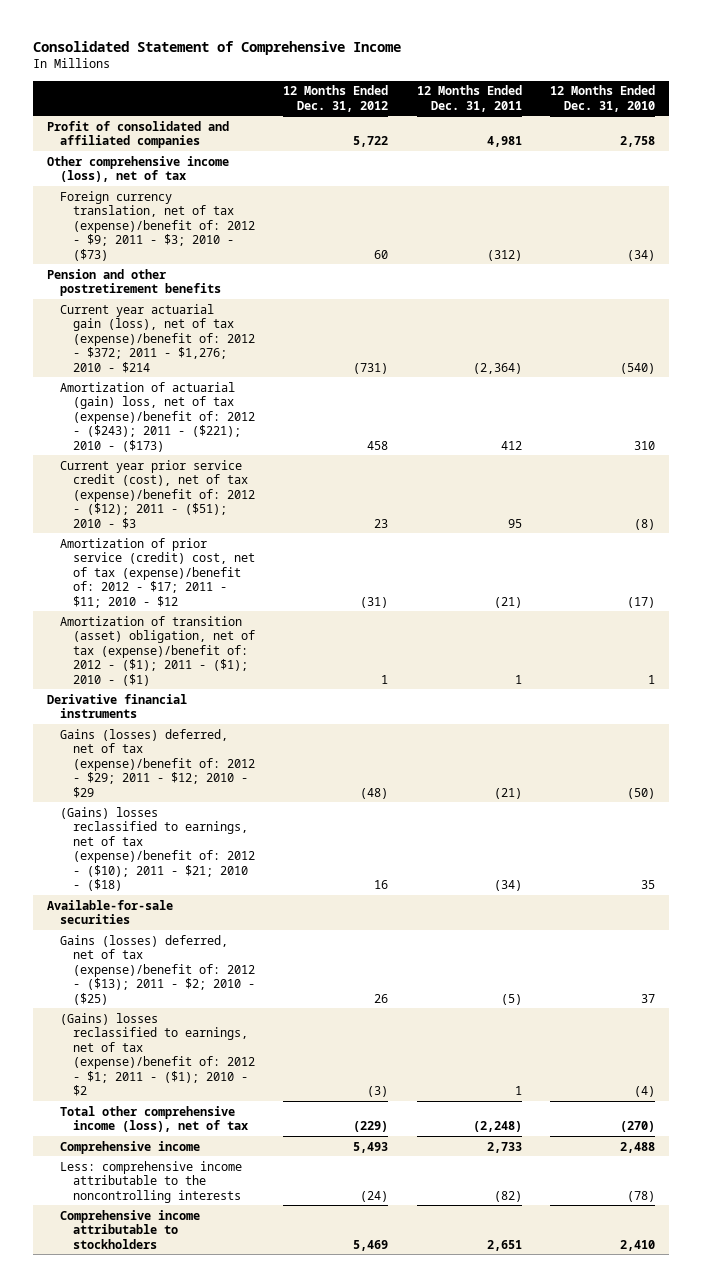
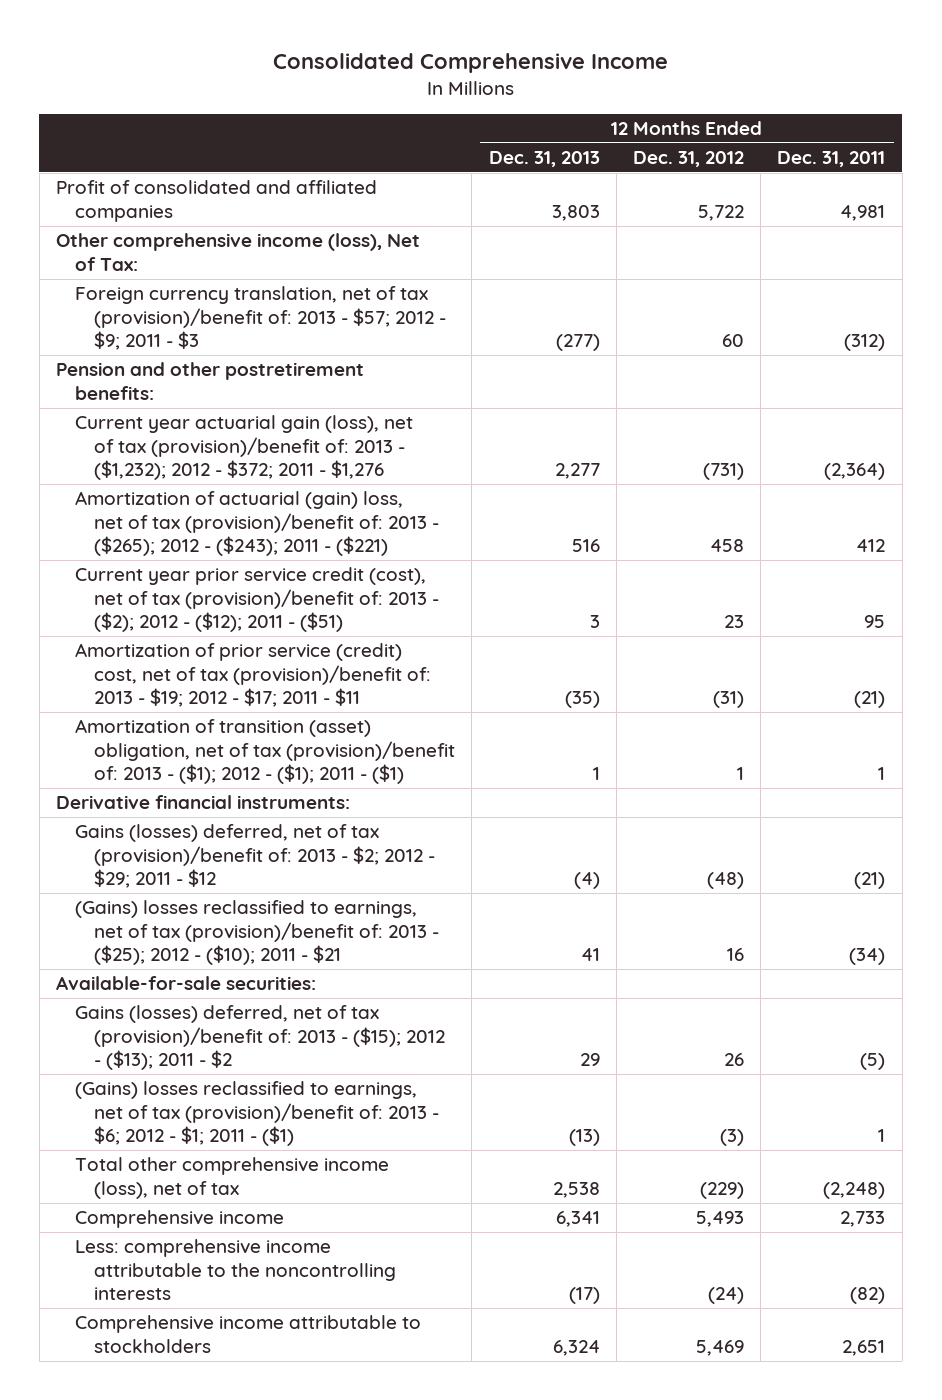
- Consolidated Statement of Comprehensive Income
+ Consolidated Comprehensive Income
- | 12 Months Ended Dec. 31, 2012 | 12 Months Ended Dec. 31, 2011 | 12 Months Ended Dec. 31, 2010
+ | 12 Months Ended Dec. 31, 2013 | 12 Months Ended Dec. 31, 2012 | 12 Months Ended Dec. 31, 2011
- Other comprehensive income (loss), net of tax
- Foreign currency translation, net of tax (expense)/benefit of: 2012 - $9; 2011 - $3; 2010 - ($73) | 60 | (312) | (34)
- Pension and other postretirement benefits
- Current year actuarial gain (loss), net of tax (expense)/benefit of: 2012 - $372; 2011 - $1,276; 2010 - $214 | (731) | (2,364) | (540)
- Amortization of actuarial (gain) loss, net of tax (expense)/benefit of: 2012 - ($243); 2011 - ($221); 2010 - ($173) | 458 | 412 | 310
- Current year prior service credit (cost), net of tax (expense)/benefit of: 2012 - ($12); 2011 - ($51); 2010 - $3 | 23 | 95 | (8)
- Amortization of prior service (credit) cost, net of tax (expense)/benefit of: 2012 - $17; 2011 - $11; 2010 - $12 | (31) | (21) | (17)
- Amortization of transition (asset) obligation, net of tax (expense)/benefit of: 2012 - ($1); 2011 - ($1); 2010 - ($1) | 1 | 1 | 1
- Derivative financial instruments
- Gains (losses) deferred, net of tax (expense)/benefit of: 2012 - $29; 2011 - $12; 2010 - $29 | (48) | (21) | (50)
- (Gains) losses reclassified to earnings, net of tax (expense)/benefit of: 2012 - ($10); 2011 - $21; 2010 - ($18) | 16 | (34) | 35
- Available-for-sale securities
- Gains (losses) deferred, net of tax (expense)/benefit of: 2012 - ($13); 2011 - $2; 2010 - ($25) | 26 | (5) | 37
- (Gains) losses reclassified to earnings, net of tax (expense)/benefit of: 2012 - $1; 2011 - ($1); 2010 - $2 | (3) | 1 | (4)
+ Other comprehensive income (loss), Net of Tax:
+ Foreign currency translation, net of tax (provision)/benefit of: 2013 - $57; 2012 - $9; 2011 - $3 | (277) | 60 | (312)
+ Pension and other postretirement benefits:
+ Current year actuarial gain (loss), net of tax (provision)/benefit of: 2013 - ($1,232); 2012 - $372; 2011 - $1,276 | 2,277 | (731) | (2,364)
+ Amortization of actuarial (gain) loss, net of tax (provision)/benefit of: 2013 - ($265); 2012 - ($243); 2011 - ($221) | 516 | 458 | 412
+ Current year prior service credit (cost), net of tax (provision)/benefit of: 2013 - ($2); 2012 - ($12); 2011 - ($51) | 3 | 23 | 95
+ Amortization of prior service (credit) cost, net of tax (provision)/benefit of: 2013 - $19; 2012 - $17; 2011 - $11 | (35) | (31) | (21)
+ Amortization of transition (asset) obligation, net of tax (provision)/benefit of: 2013 - ($1); 2012 - ($1); 2011 - ($1) | 1 | 1 | 1
+ Derivative financial instruments:
+ Gains (losses) deferred, net of tax (provision)/benefit of: 2013 - $2; 2012 - $29; 2011 - $12 | (4) | (48) | (21)
+ (Gains) losses reclassified to earnings, net of tax (provision)/benefit of: 2013 - ($25); 2012 - ($10); 2011 - $21 | 41 | 16 | (34)
+ Available-for-sale securities:
+ Gains (losses) deferred, net of tax (provision)/benefit of: 2013 - ($15); 2012 - ($13); 2011 - $2 | 29 | 26 | (5)
+ (Gains) losses reclassified to earnings, net of tax (provision)/benefit of: 2013 - $6; 2012 - $1; 2011 - ($1) | (13) | (3) | 1

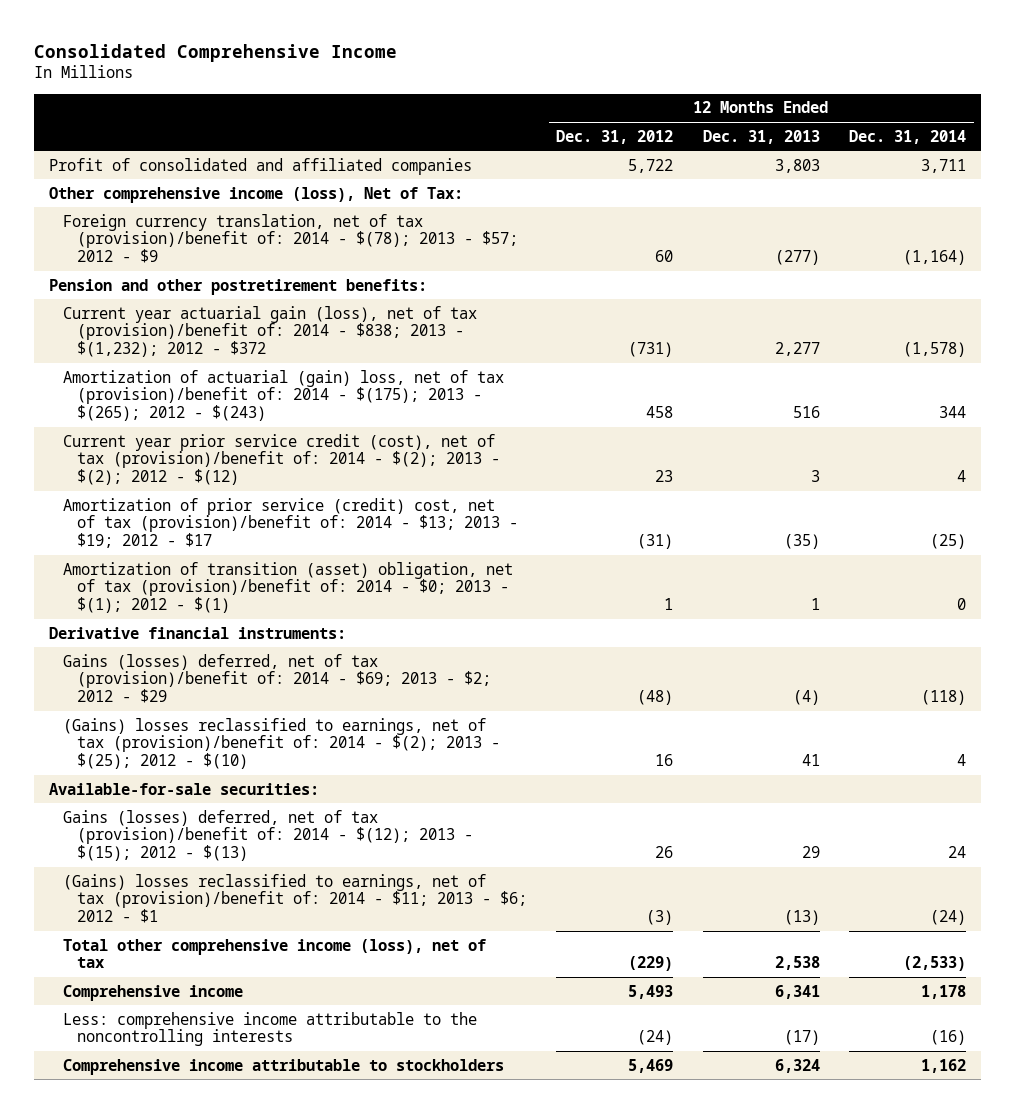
- | 12 Months Ended Dec. 31, 2013 | 12 Months Ended Dec. 31, 2012 | 12 Months Ended Dec. 31, 2011
+ | 12 Months Ended Dec. 31, 2012 | 12 Months Ended Dec. 31, 2013 | 12 Months Ended Dec. 31, 2014
- Foreign currency translation, net of tax (provision)/benefit of: 2013 - $57; 2012 - $9; 2011 - $3 | (277) | 60 | (312)
+ Foreign currency translation, net of tax (provision)/benefit of: 2014 - $(78); 2013 - $57; 2012 - $9 | 60 | (277) | (1,164)
- Current year actuarial gain (loss), net of tax (provision)/benefit of: 2013 - ($1,232); 2012 - $372; 2011 - $1,276 | 2,277 | (731) | (2,364)
- Amortization of actuarial (gain) loss, net of tax (provision)/benefit of: 2013 - ($265); 2012 - ($243); 2011 - ($221) | 516 | 458 | 412
- Current year prior service credit (cost), net of tax (provision)/benefit of: 2013 - ($2); 2012 - ($12); 2011 - ($51) | 3 | 23 | 95
- Amortization of prior service (credit) cost, net of tax (provision)/benefit of: 2013 - $19; 2012 - $17; 2011 - $11 | (35) | (31) | (21)
- Amortization of transition (asset) obligation, net of tax (provision)/benefit of: 2013 - ($1); 2012 - ($1); 2011 - ($1) | 1 | 1 | 1
+ Current year actuarial gain (loss), net of tax (provision)/benefit of: 2014 - $838; 2013 - $(1,232); 2012 - $372 | (731) | 2,277 | (1,578)
+ Amortization of actuarial (gain) loss, net of tax (provision)/benefit of: 2014 - $(175); 2013 - $(265); 2012 - $(243) | 458 | 516 | 344
+ Current year prior service credit (cost), net of tax (provision)/benefit of: 2014 - $(2); 2013 - $(2); 2012 - $(12) | 23 | 3 | 4
+ Amortization of prior service (credit) cost, net of tax (provision)/benefit of: 2014 - $13; 2013 - $19; 2012 - $17 | (31) | (35) | (25)
+ Amortization of transition (asset) obligation, net of tax (provision)/benefit of: 2014 - $0; 2013 - $(1); 2012 - $(1) | 1 | 1 | 0
- Gains (losses) deferred, net of tax (provision)/benefit of: 2013 - $2; 2012 - $29; 2011 - $12 | (4) | (48) | (21)
- (Gains) losses reclassified to earnings, net of tax (provision)/benefit of: 2013 - ($25); 2012 - ($10); 2011 - $21 | 41 | 16 | (34)
+ Gains (losses) deferred, net of tax (provision)/benefit of: 2014 - $69; 2013 - $2; 2012 - $29 | (48) | (4) | (118)
+ (Gains) losses reclassified to earnings, net of tax (provision)/benefit of: 2014 - $(2); 2013 - $(25); 2012 - $(10) | 16 | 41 | 4
- Gains (losses) deferred, net of tax (provision)/benefit of: 2013 - ($15); 2012 - ($13); 2011 - $2 | 29 | 26 | (5)
- (Gains) losses reclassified to earnings, net of tax (provision)/benefit of: 2013 - $6; 2012 - $1; 2011 - ($1) | (13) | (3) | 1
+ Gains (losses) deferred, net of tax (provision)/benefit of: 2014 - $(12); 2013 - $(15); 2012 - $(13) | 26 | 29 | 24
+ (Gains) losses reclassified to earnings, net of tax (provision)/benefit of: 2014 - $11; 2013 - $6; 2012 - $1 | (3) | (13) | (24)

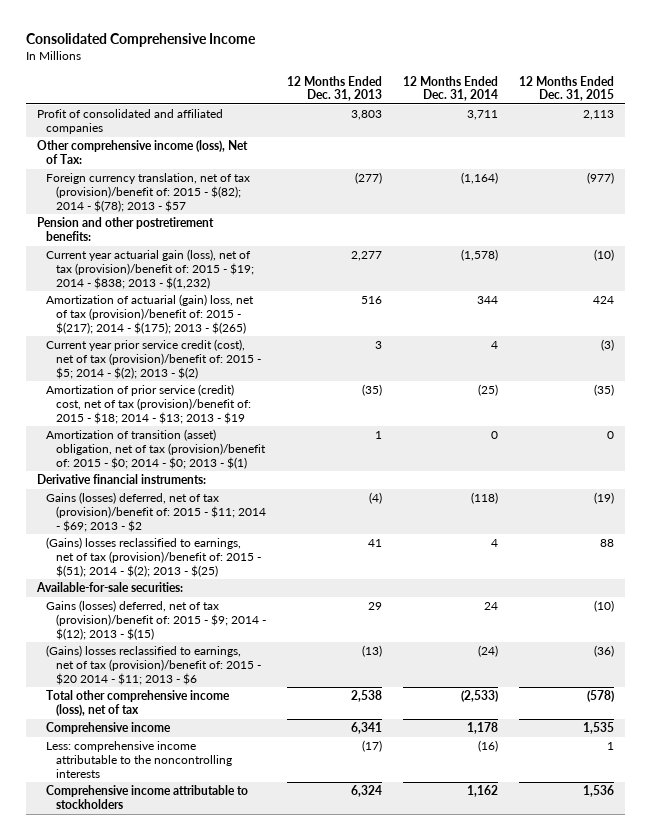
- | 12 Months Ended Dec. 31, 2012 | 12 Months Ended Dec. 31, 2013 | 12 Months Ended Dec. 31, 2014
+ | 12 Months Ended Dec. 31, 2013 | 12 Months Ended Dec. 31, 2014 | 12 Months Ended Dec. 31, 2015
- Foreign currency translation, net of tax (provision)/benefit of: 2014 - $(78); 2013 - $57; 2012 - $9 | 60 | (277) | (1,164)
+ Foreign currency translation, net of tax (provision)/benefit of: 2015 - $(82); 2014 - $(78); 2013 - $57 | (277) | (1,164) | (977)
- Current year actuarial gain (loss), net of tax (provision)/benefit of: 2014 - $838; 2013 - $(1,232); 2012 - $372 | (731) | 2,277 | (1,578)
- Amortization of actuarial (gain) loss, net of tax (provision)/benefit of: 2014 - $(175); 2013 - $(265); 2012 - $(243) | 458 | 516 | 344
- Current year prior service credit (cost), net of tax (provision)/benefit of: 2014 - $(2); 2013 - $(2); 2012 - $(12) | 23 | 3 | 4
- Amortization of prior service (credit) cost, net of tax (provision)/benefit of: 2014 - $13; 2013 - $19; 2012 - $17 | (31) | (35) | (25)
- Amortization of transition (asset) obligation, net of tax (provision)/benefit of: 2014 - $0; 2013 - $(1); 2012 - $(1) | 1 | 1 | 0
+ Current year actuarial gain (loss), net of tax (provision)/benefit of: 2015 - $19; 2014 - $838; 2013 - $(1,232) | 2,277 | (1,578) | (10)
+ Amortization of actuarial (gain) loss, net of tax (provision)/benefit of: 2015 - $(217); 2014 - $(175); 2013 - $(265) | 516 | 344 | 424
+ Current year prior service credit (cost), net of tax (provision)/benefit of: 2015 - $5; 2014 - $(2); 2013 - $(2) | 3 | 4 | (3)
+ Amortization of prior service (credit) cost, net of tax (provision)/benefit of: 2015 - $18; 2014 - $13; 2013 - $19 | (35) | (25) | (35)
+ Amortization of transition (asset) obligation, net of tax (provision)/benefit of: 2015 - $0; 2014 - $0; 2013 - $(1) | 1 | 0 | 0
- Gains (losses) deferred, net of tax (provision)/benefit of: 2014 - $69; 2013 - $2; 2012 - $29 | (48) | (4) | (118)
- (Gains) losses reclassified to earnings, net of tax (provision)/benefit of: 2014 - $(2); 2013 - $(25); 2012 - $(10) | 16 | 41 | 4
+ Gains (losses) deferred, net of tax (provision)/benefit of: 2015 - $11; 2014 - $69; 2013 - $2 | (4) | (118) | (19)
+ (Gains) losses reclassified to earnings, net of tax (provision)/benefit of: 2015 - $(51); 2014 - $(2); 2013 - $(25) | 41 | 4 | 88
- Gains (losses) deferred, net of tax (provision)/benefit of: 2014 - $(12); 2013 - $(15); 2012 - $(13) | 26 | 29 | 24
- (Gains) losses reclassified to earnings, net of tax (provision)/benefit of: 2014 - $11; 2013 - $6; 2012 - $1 | (3) | (13) | (24)
+ Gains (losses) deferred, net of tax (provision)/benefit of: 2015 - $9; 2014 - $(12); 2013 - $(15) | 29 | 24 | (10)
+ (Gains) losses reclassified to earnings, net of tax (provision)/benefit of: 2015 - $20 2014 - $11; 2013 - $6 | (13) | (24) | (36)

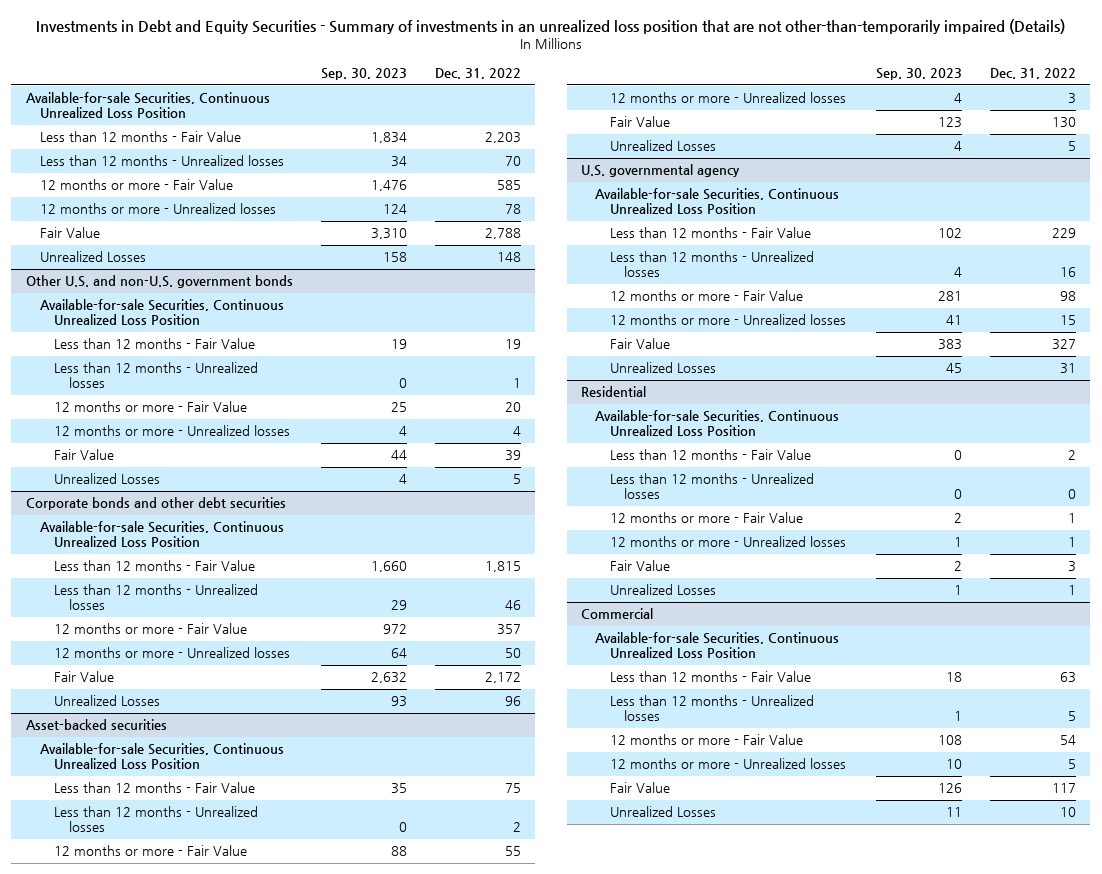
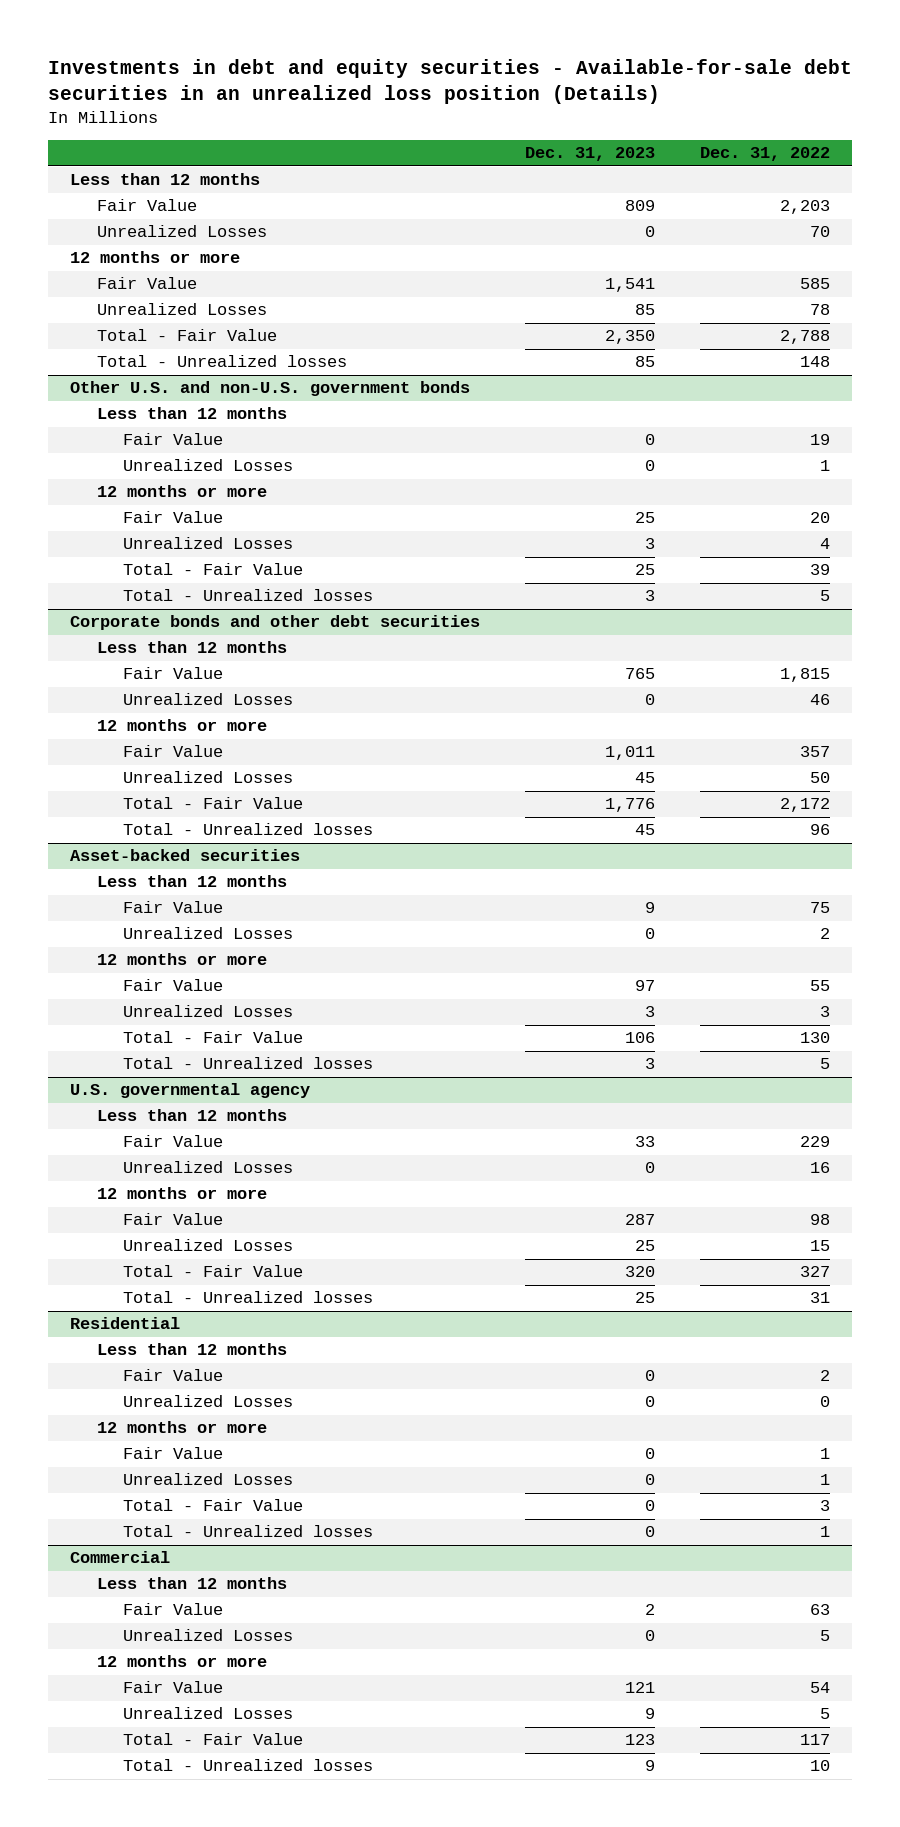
- Investments in Debt and Equity Securities - Summary of investments in an unrealized loss position that are not other-than-temporarily impaired (Details)
+ Investments in debt and equity securities - Available-for-sale debt securities in an unrealized loss position (Details)
- | Sep. 30, 2023 | Dec. 31, 2022
+ | Dec. 31, 2023 | Dec. 31, 2022
- Available-for-sale Securities, Continuous Unrealized Loss Position
- Less than 12 months - Fair Value | 1,834 | 2,203
- Less than 12 months - Unrealized losses | 34 | 70
- 12 months or more - Fair Value | 1,476 | 585
- 12 months or more - Unrealized losses | 124 | 78
- Fair Value | 3,310 | 2,788
- Unrealized Losses | 158 | 148
+ Less than 12 months
+ Fair Value | 809 | 2,203
+ Unrealized Losses | 0 | 70
+ 12 months or more
+ Fair Value | 1,541 | 585
+ Unrealized Losses | 85 | 78
+ Total - Fair Value | 2,350 | 2,788
+ Total - Unrealized losses | 85 | 148
@ Other U.S. and non-U.S. government bonds
- Available-for-sale Securities, Continuous Unrealized Loss Position
- Less than 12 months - Fair Value | 19 | 19
- Less than 12 months - Unrealized losses | 0 | 1
- 12 months or more - Fair Value | 25 | 20
- 12 months or more - Unrealized losses | 4 | 4
- Fair Value | 44 | 39
- Unrealized Losses | 4 | 5
+ Less than 12 months
+ Fair Value | 0 | 19
+ Unrealized Losses | 0 | 1
+ 12 months or more
+ Fair Value | 25 | 20
+ Unrealized Losses | 3 | 4
+ Total - Fair Value | 25 | 39
+ Total - Unrealized losses | 3 | 5
@ Corporate bonds and other debt securities
- Available-for-sale Securities, Continuous Unrealized Loss Position
- Less than 12 months - Fair Value | 1,660 | 1,815
- Less than 12 months - Unrealized losses | 29 | 46
- 12 months or more - Fair Value | 972 | 357
- 12 months or more - Unrealized losses | 64 | 50
- Fair Value | 2,632 | 2,172
- Unrealized Losses | 93 | 96
+ Less than 12 months
+ Fair Value | 765 | 1,815
+ Unrealized Losses | 0 | 46
+ 12 months or more
+ Fair Value | 1,011 | 357
+ Unrealized Losses | 45 | 50
+ Total - Fair Value | 1,776 | 2,172
+ Total - Unrealized losses | 45 | 96
@ Asset-backed securities
- Available-for-sale Securities, Continuous Unrealized Loss Position
- Less than 12 months - Fair Value | 35 | 75
- Less than 12 months - Unrealized losses | 0 | 2
- 12 months or more - Fair Value | 88 | 55
- 12 months or more - Unrealized losses | 4 | 3
- Fair Value | 123 | 130
- Unrealized Losses | 4 | 5
+ Less than 12 months
+ Fair Value | 9 | 75
+ Unrealized Losses | 0 | 2
+ 12 months or more
+ Fair Value | 97 | 55
+ Unrealized Losses | 3 | 3
+ Total - Fair Value | 106 | 130
+ Total - Unrealized losses | 3 | 5
@ U.S. governmental agency
- Available-for-sale Securities, Continuous Unrealized Loss Position
- Less than 12 months - Fair Value | 102 | 229
- Less than 12 months - Unrealized losses | 4 | 16
- 12 months or more - Fair Value | 281 | 98
- 12 months or more - Unrealized losses | 41 | 15
- Fair Value | 383 | 327
- Unrealized Losses | 45 | 31
+ Less than 12 months
+ Fair Value | 33 | 229
+ Unrealized Losses | 0 | 16
+ 12 months or more
+ Fair Value | 287 | 98
+ Unrealized Losses | 25 | 15
+ Total - Fair Value | 320 | 327
+ Total - Unrealized losses | 25 | 31
@ Residential
- Available-for-sale Securities, Continuous Unrealized Loss Position
- Less than 12 months - Fair Value | 0 | 2
- Less than 12 months - Unrealized losses | 0 | 0
- 12 months or more - Fair Value | 2 | 1
- 12 months or more - Unrealized losses | 1 | 1
- Fair Value | 2 | 3
+ Less than 12 months
+ Fair Value | 0 | 2
+ Unrealized Losses | 0 | 0
+ 12 months or more
+ Fair Value | 0 | 1
+ Total - Fair Value | 0 | 3
+ Total - Unrealized losses | 0 | 1
@ Commercial
- Available-for-sale Securities, Continuous Unrealized Loss Position
- Less than 12 months - Fair Value | 18 | 63
- Less than 12 months - Unrealized losses | 1 | 5
- 12 months or more - Fair Value | 108 | 54
- 12 months or more - Unrealized losses | 10 | 5
- Fair Value | 126 | 117
- Unrealized Losses | 11 | 10
+ Less than 12 months
+ Fair Value | 2 | 63
+ Unrealized Losses | 0 | 5
+ 12 months or more
+ Fair Value | 121 | 54
+ Unrealized Losses | 9 | 5
+ Total - Fair Value | 123 | 117
+ Total - Unrealized losses | 9 | 10

